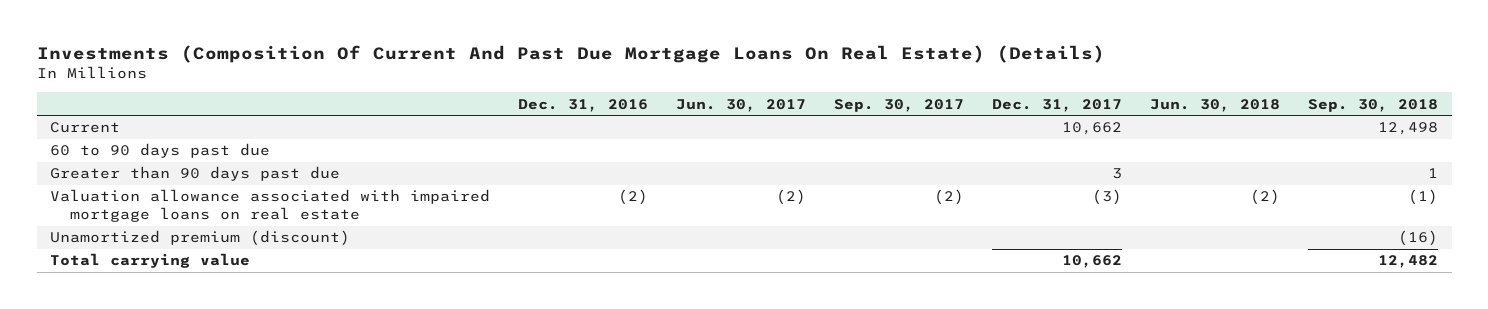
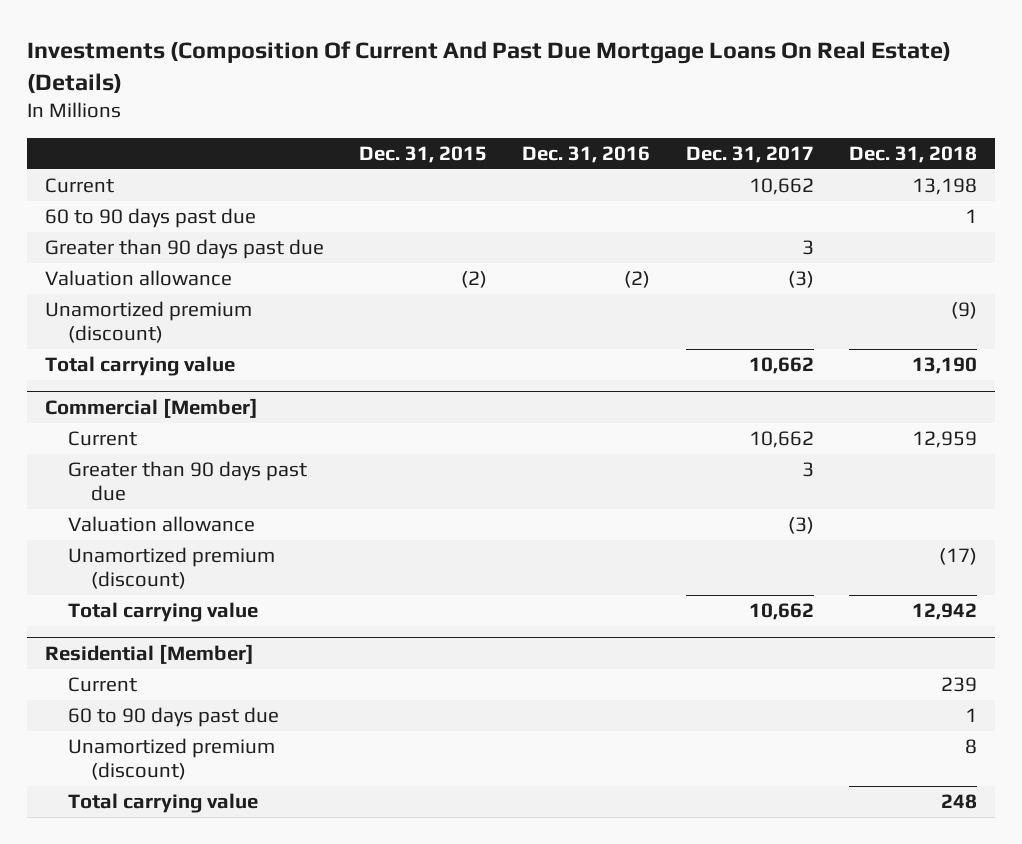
- | Dec. 31, 2016 | Jun. 30, 2017 | Sep. 30, 2017 | Dec. 31, 2017 | Jun. 30, 2018 | Sep. 30, 2018
+ | Dec. 31, 2015 | Dec. 31, 2016 | Dec. 31, 2017 | Dec. 31, 2018
- Valuation allowance associated with impaired mortgage loans on real estate | (2) | (2) | (2) | (3) | (2) | (1)
+ Valuation allowance | (2) | (2) | (3) |
+ Commercial [Member]
+ Current | | | 10,662 | 12,959
+ Greater than 90 days past due | | | 3 |
+ Valuation allowance | | | (3) |
+ Unamortized premium (discount) | | | | (17)
+ Total carrying value | | | 10,662 | 12,942
+ Residential [Member]
+ Current | | | | 239
+ 60 to 90 days past due | | | | 1
+ Unamortized premium (discount) | | | | 8
+ Total carrying value | | | | 248

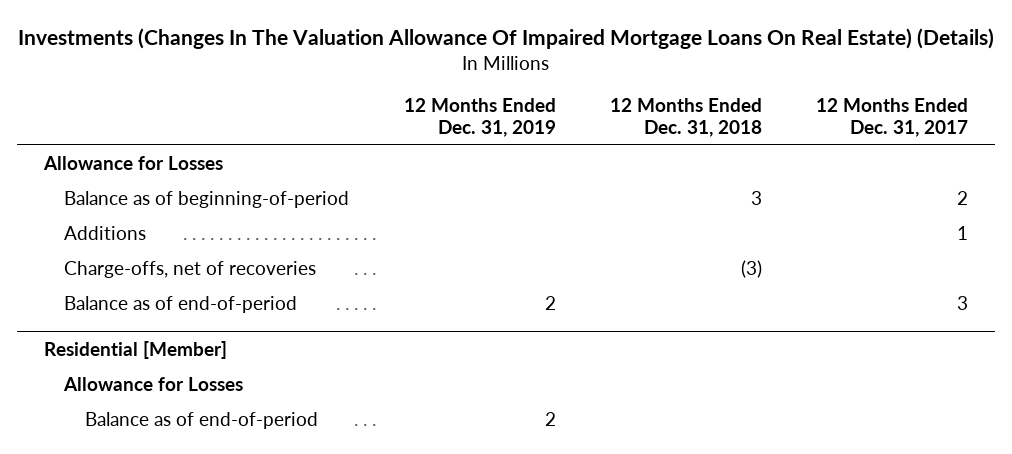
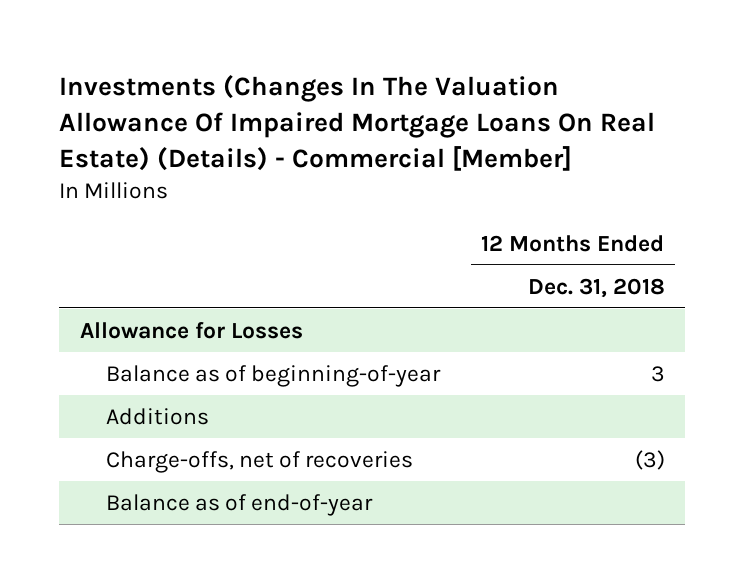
- Investments (Changes In The Valuation Allowance Of Impaired Mortgage Loans On Real Estate) (Details)
+ Investments (Changes In The Valuation Allowance Of Impaired Mortgage Loans On Real Estate) (Details) - Commercial [Member]
- | 12 Months Ended Dec. 31, 2019 | 12 Months Ended Dec. 31, 2018 | 12 Months Ended Dec. 31, 2017
+ | 12 Months Ended Dec. 31, 2018
- Balance as of beginning-of-period | | 3 | 2
+ Balance as of beginning-of-year | 3
- Balance as of end-of-period | 2 | | 3
- Residential [Member]
- Allowance for Losses
- Balance as of end-of-period | 2 | |
+ Balance as of end-of-year

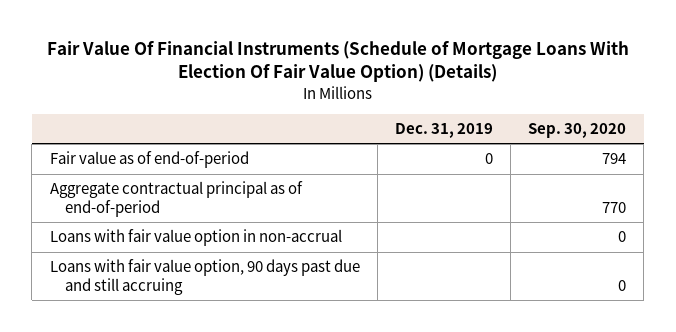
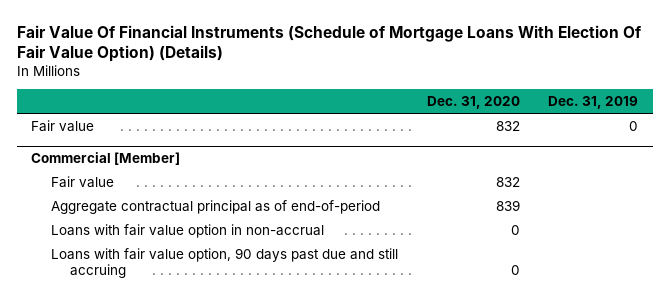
- | Dec. 31, 2019 | Sep. 30, 2020
+ | Dec. 31, 2020 | Dec. 31, 2019
- Fair value as of end-of-period | 0 | 794
- Aggregate contractual principal as of end-of-period | | 770
- Loans with fair value option in non-accrual | | 0
- Loans with fair value option, 90 days past due and still accruing | | 0
+ Fair value | 832 | 0
+ Commercial [Member]
+ Fair value | 832 |
+ Aggregate contractual principal as of end-of-period | 839 |
+ Loans with fair value option in non-accrual | 0 |
+ Loans with fair value option, 90 days past due and still accruing | 0 |

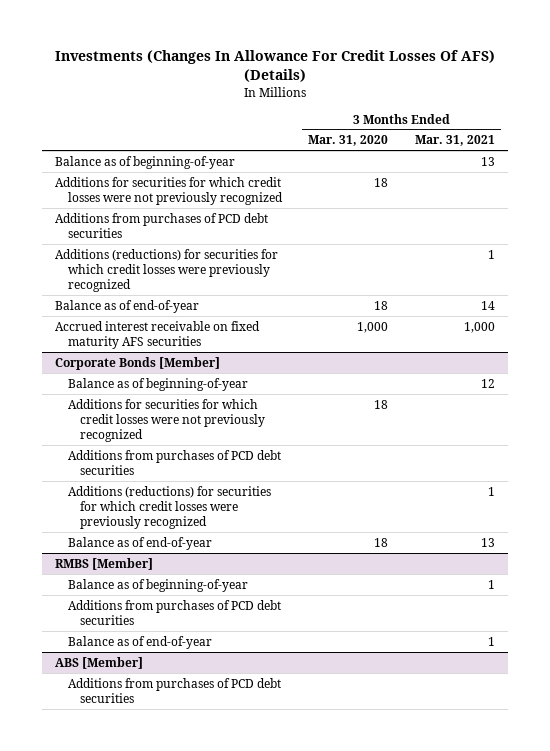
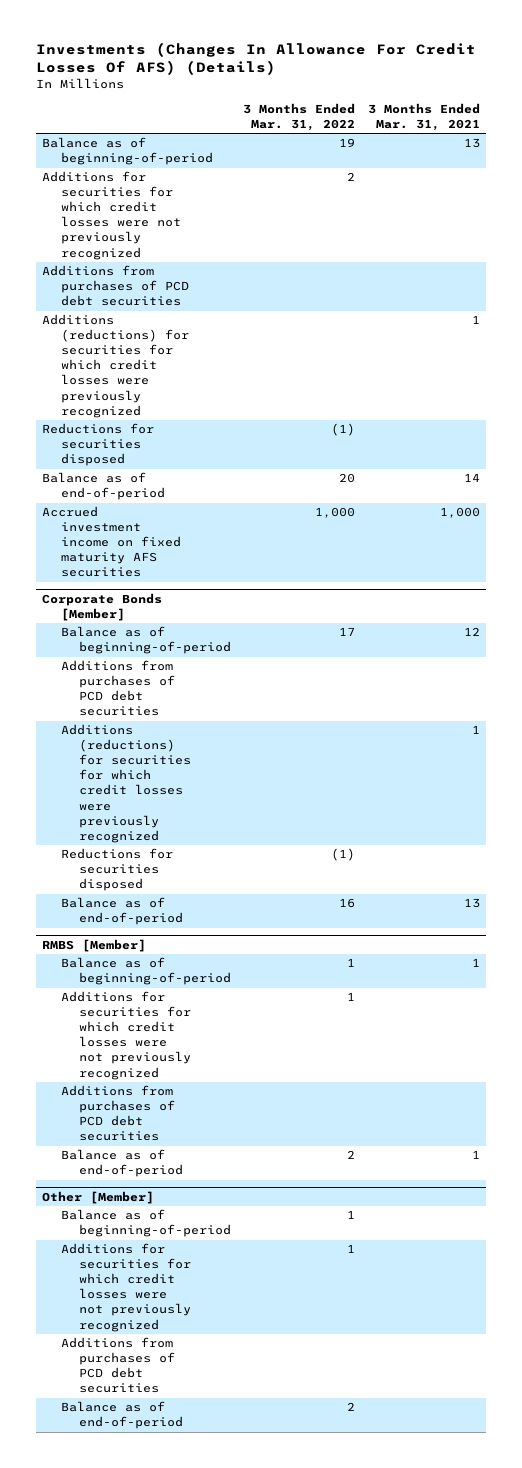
- | 3 Months Ended Mar. 31, 2020 | 3 Months Ended Mar. 31, 2021
+ | 3 Months Ended Mar. 31, 2022 | 3 Months Ended Mar. 31, 2021
- Balance as of beginning-of-year | | 13
+ Balance as of beginning-of-period | 19 | 13
- Balance as of end-of-year | 18 | 14
- Accrued interest receivable on fixed maturity AFS securities | 1,000 | 1,000
+ Reductions for securities disposed | (1) |
+ Balance as of end-of-period | 20 | 14
+ Accrued investment income on fixed maturity AFS securities | 1,000 | 1,000
@ Corporate Bonds [Member]
- Balance as of beginning-of-year | | 12
- Additions for securities for which credit losses were not previously recognized | 18 |
+ Balance as of beginning-of-period | 17 | 12
- Balance as of end-of-year | 18 | 13
+ Reductions for securities disposed | (1) |
+ Balance as of end-of-period | 16 | 13
@ RMBS [Member]
- Balance as of beginning-of-year | | 1
+ Balance as of beginning-of-period | 1 | 1
+ Additions for securities for which credit losses were not previously recognized | 1 |
- Balance as of end-of-year | | 1
- ABS [Member]
- Additions from purchases of PCD debt securities
@ RMBS [Member]
+ Balance as of end-of-period | 2 | 1
+ Other [Member]
+ Balance as of beginning-of-period | 1 |
+ Additions for securities for which credit losses were not previously recognized | 1 |
+ Additions from purchases of PCD debt securities
+ Balance as of end-of-period | 2 |

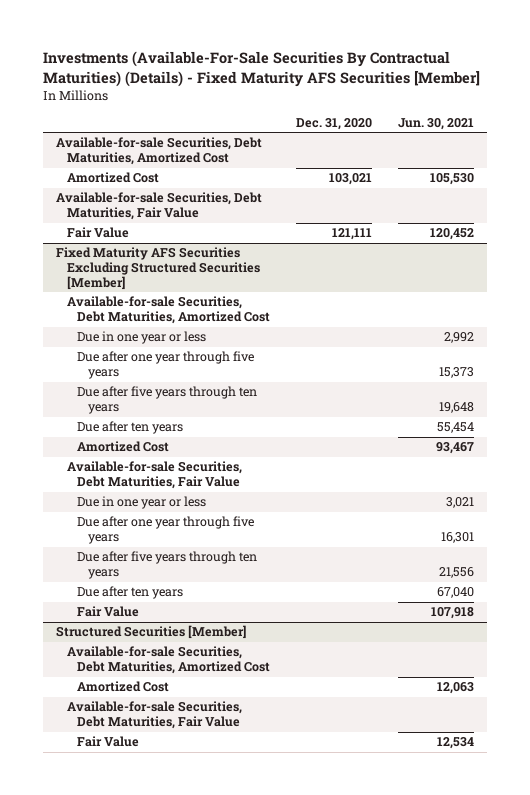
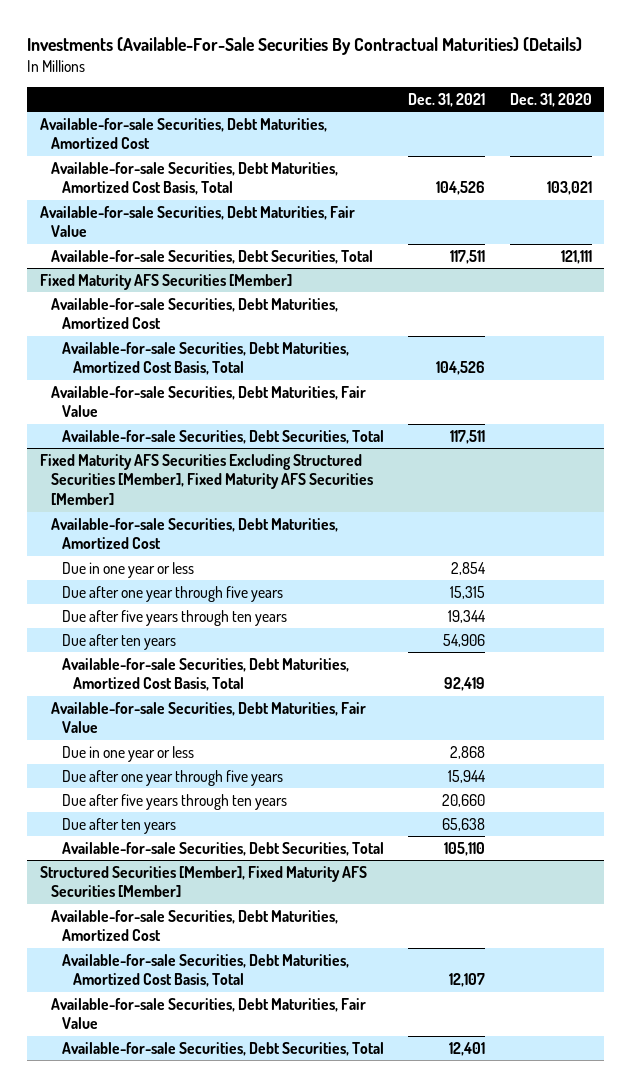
- Investments (Available-For-Sale Securities By Contractual Maturities) (Details) - Fixed Maturity AFS Securities [Member]
+ Investments (Available-For-Sale Securities By Contractual Maturities) (Details)
- | Dec. 31, 2020 | Jun. 30, 2021
+ | Dec. 31, 2021 | Dec. 31, 2020
- Amortized Cost | 103,021 | 105,530
+ Available-for-sale Securities, Debt Maturities, Amortized Cost Basis, Total | 104,526 | 103,021
- Fair Value | 121,111 | 120,452
- Fixed Maturity AFS Securities Excluding Structured Securities [Member]
+ Available-for-sale Securities, Debt Securities, Total | 117,511 | 121,111
+ Fixed Maturity AFS Securities [Member]
+ Available-for-sale Securities, Debt Maturities, Amortized Cost
+ Available-for-sale Securities, Debt Maturities, Amortized Cost Basis, Total | 104,526 |
+ Available-for-sale Securities, Debt Maturities, Fair Value
+ Available-for-sale Securities, Debt Securities, Total | 117,511 |
+ Fixed Maturity AFS Securities Excluding Structured Securities [Member], Fixed Maturity AFS Securities [Member]
- Amortized Cost | | 93,467
+ Available-for-sale Securities, Debt Maturities, Amortized Cost Basis, Total | 92,419 |
- Fair Value | | 107,918
- Structured Securities [Member]
+ Available-for-sale Securities, Debt Securities, Total | 105,110 |
+ Structured Securities [Member], Fixed Maturity AFS Securities [Member]
- Amortized Cost | | 12,063
+ Available-for-sale Securities, Debt Maturities, Amortized Cost Basis, Total | 12,107 |
- Fair Value | | 12,534
+ Available-for-sale Securities, Debt Securities, Total | 12,401 |

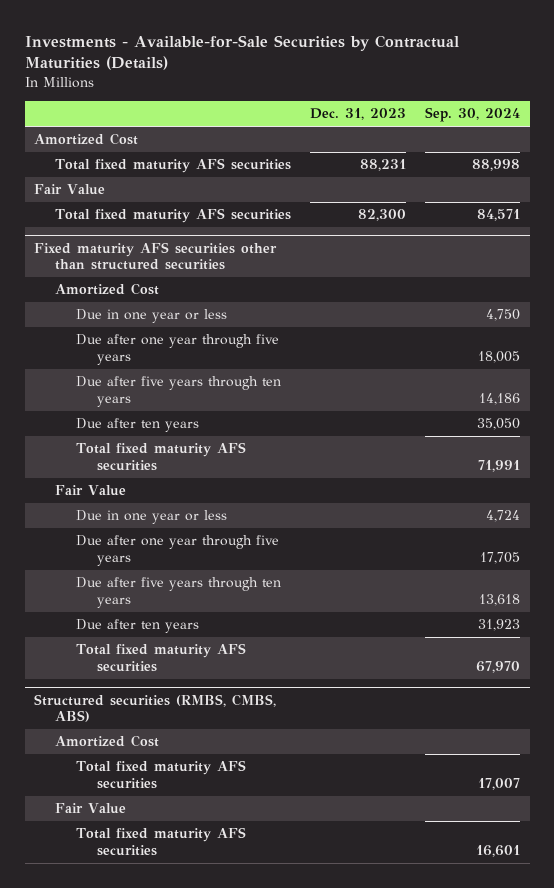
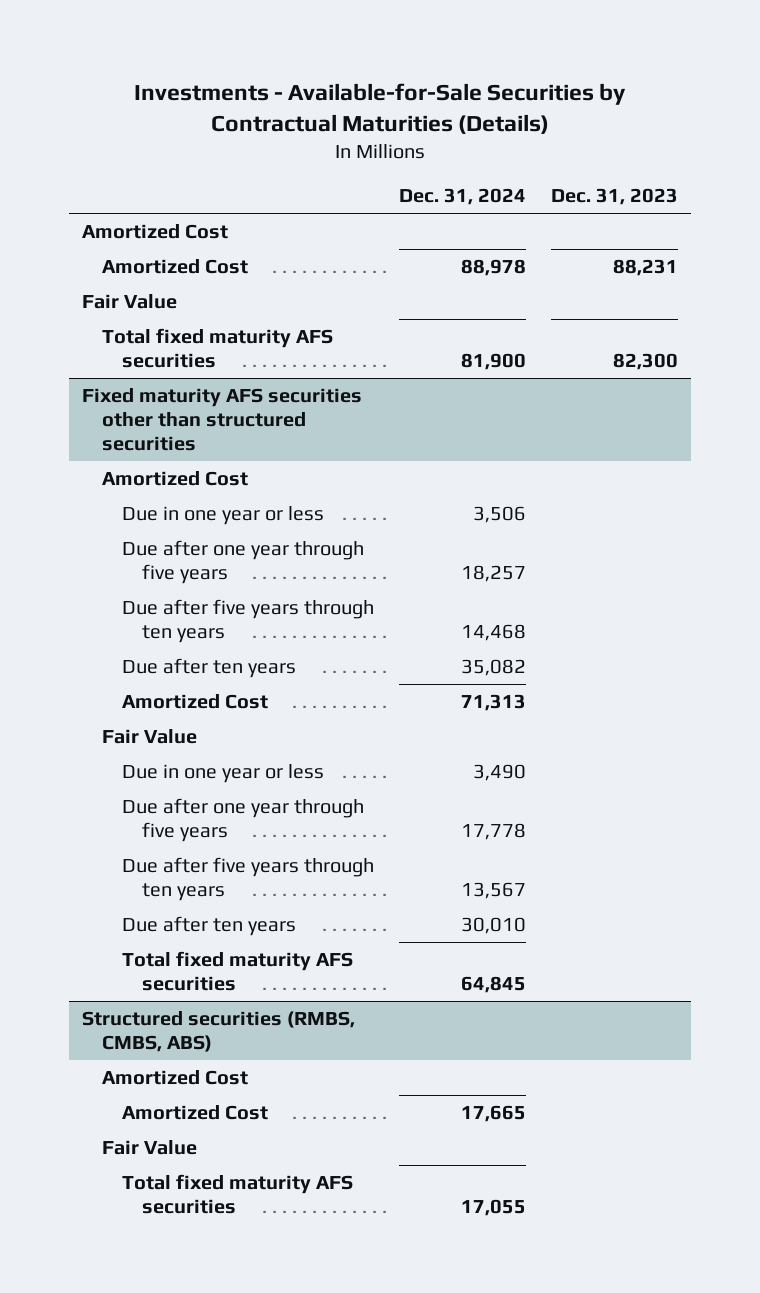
- | Dec. 31, 2023 | Sep. 30, 2024
+ | Dec. 31, 2024 | Dec. 31, 2023
- Total fixed maturity AFS securities | 88,231 | 88,998
+ Amortized Cost | 88,978 | 88,231
@ Fixed maturity AFS securities other than structured securities
- Total fixed maturity AFS securities | | 71,991
+ Amortized Cost | 71,313 |
@ Structured securities (RMBS, CMBS, ABS)
- Total fixed maturity AFS securities | | 17,007
+ Amortized Cost | 17,665 |

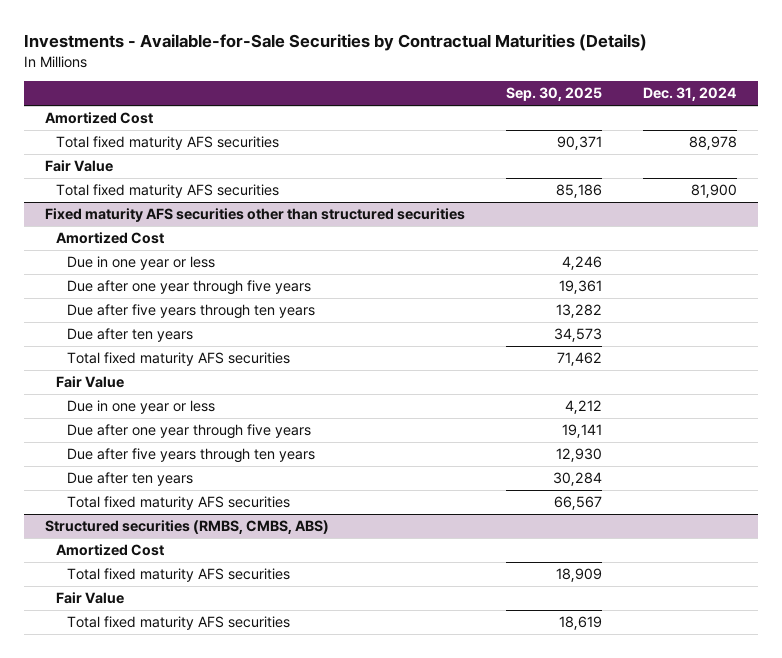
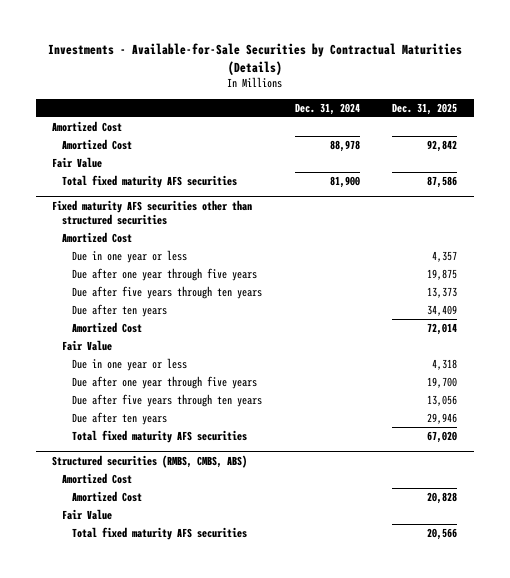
- | Sep. 30, 2025 | Dec. 31, 2024
+ | Dec. 31, 2024 | Dec. 31, 2025
- Total fixed maturity AFS securities | 90,371 | 88,978
+ Amortized Cost | 88,978 | 92,842
@ Fixed maturity AFS securities other than structured securities
- Total fixed maturity AFS securities | 71,462 |
+ Amortized Cost | | 72,014
@ Structured securities (RMBS, CMBS, ABS)
- Total fixed maturity AFS securities | 18,909 |
+ Amortized Cost | | 20,828

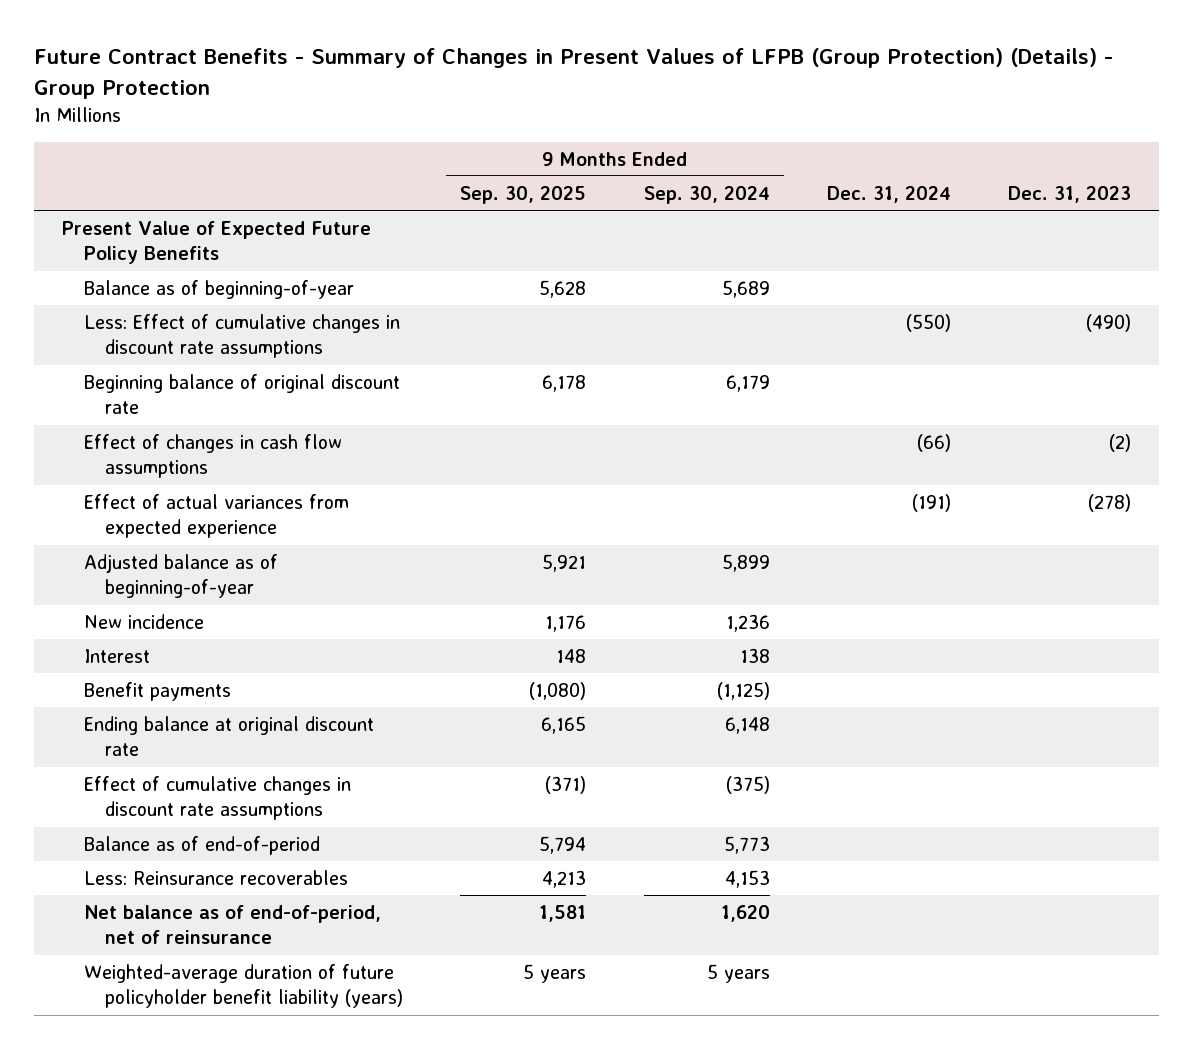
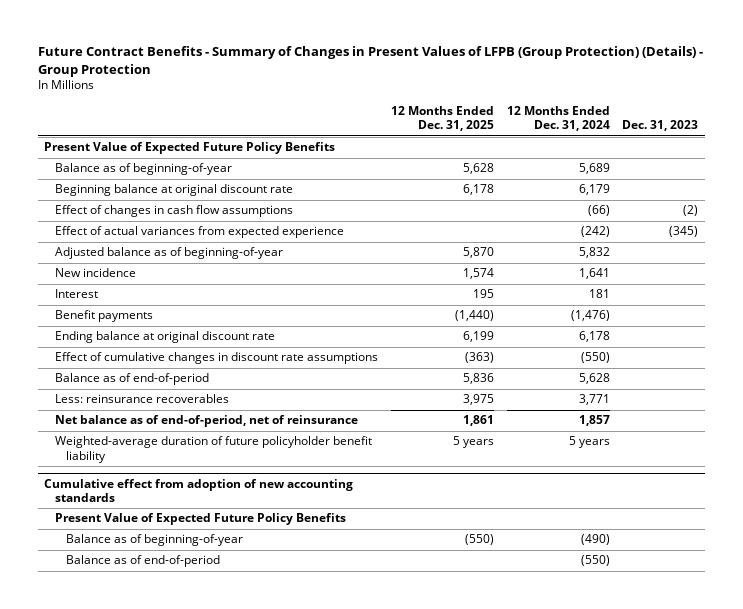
- | 9 Months Ended Sep. 30, 2025 | 9 Months Ended Sep. 30, 2024 | Dec. 31, 2024 | Dec. 31, 2023
+ | 12 Months Ended Dec. 31, 2025 | 12 Months Ended Dec. 31, 2024 | Dec. 31, 2023
- Less: Effect of cumulative changes in discount rate assumptions | | | (550) | (490)
- Beginning balance of original discount rate | 6,178 | 6,179 | |
+ Beginning balance at original discount rate | 6,178 | 6,179 |
- Effect of actual variances from expected experience | | | (191) | (278)
+ Effect of actual variances from expected experience | | (242) | (345)
- Less: Reinsurance recoverables | 4,213 | 4,153 | |
+ Less: reinsurance recoverables | 3,975 | 3,771 |
- Weighted-average duration of future policyholder benefit liability (years) | 5 years | 5 years | |
+ Weighted-average duration of future policyholder benefit liability | 5 years | 5 years |
+ Cumulative effect from adoption of new accounting standards
+ Present Value of Expected Future Policy Benefits
+ Balance as of beginning-of-year | (550) | (490) |
+ Balance as of end-of-period | | (550) |

